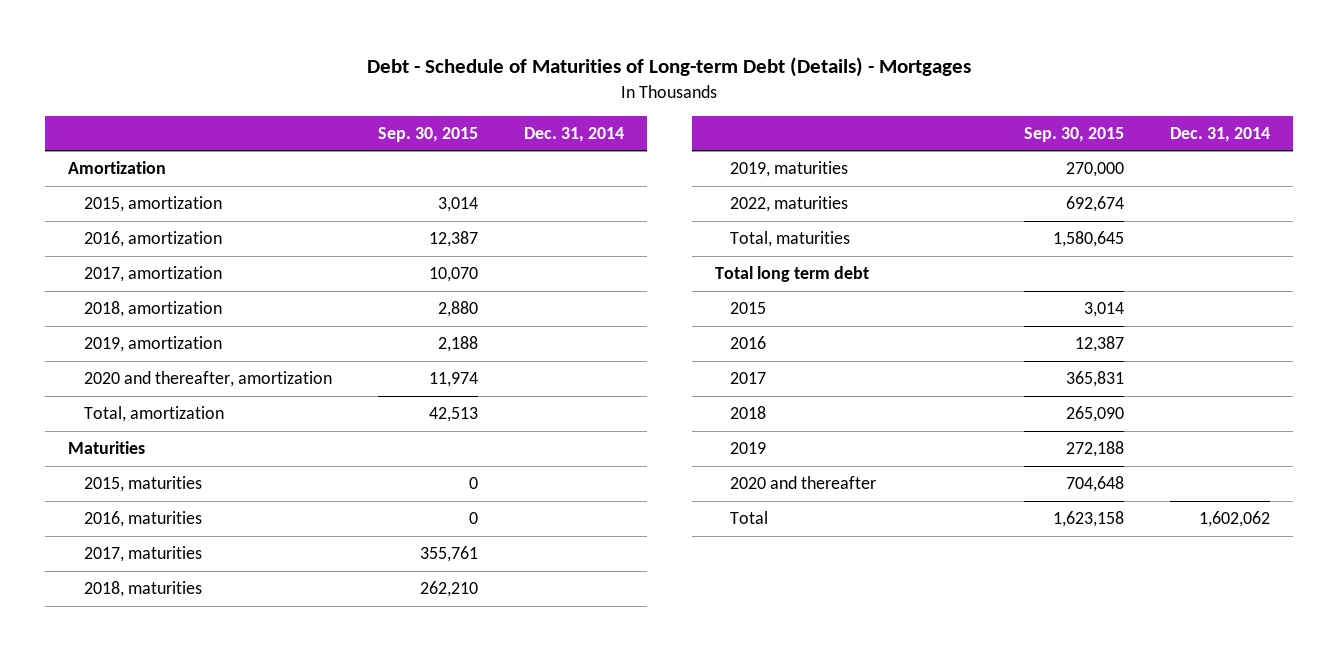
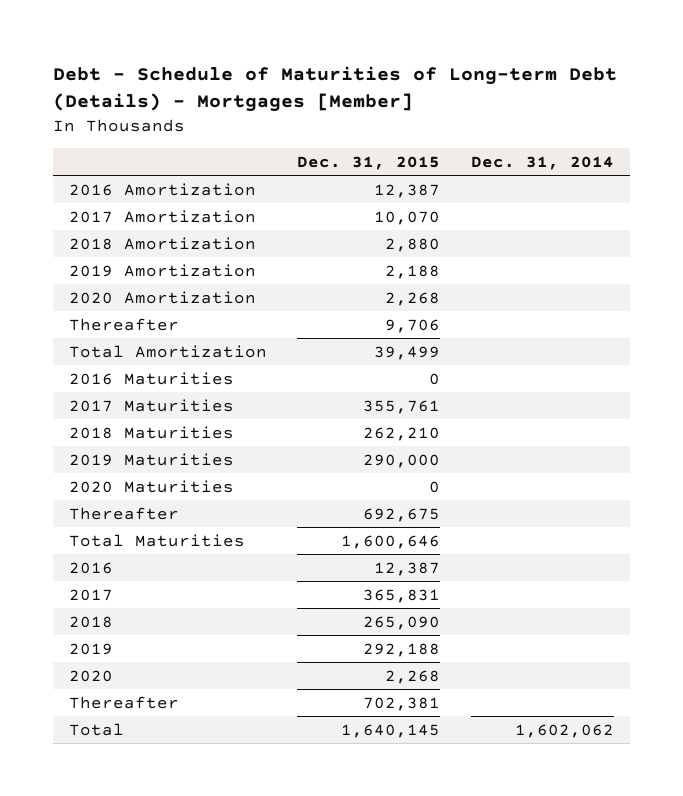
- Debt - Schedule of Maturities of Long-term Debt (Details) - Mortgages
+ Debt - Schedule of Maturities of Long-term Debt (Details) - Mortgages [Member]
- | Sep. 30, 2015 | Dec. 31, 2014
+ | Dec. 31, 2015 | Dec. 31, 2014
- Amortization
- 2015, amortization | 3,014 |
- 2016, amortization | 12,387 |
- 2017, amortization | 10,070 |
- 2018, amortization | 2,880 |
- 2019, amortization | 2,188 |
- 2020 and thereafter, amortization | 11,974 |
- Total, amortization | 42,513 |
- Maturities
- 2015, maturities | 0 |
- 2016, maturities | 0 |
- 2017, maturities | 355,761 |
- 2018, maturities | 262,210 |
- 2019, maturities | 270,000 |
- 2022, maturities | 692,674 |
- Total, maturities | 1,580,645 |
- Total long term debt
- 2015 | 3,014 |
+ 2016 Amortization | 12,387 |
+ 2017 Amortization | 10,070 |
+ 2018 Amortization | 2,880 |
+ 2019 Amortization | 2,188 |
+ 2020 Amortization | 2,268 |
+ Thereafter | 9,706 |
+ Total Amortization | 39,499 |
+ 2016 Maturities | 0 |
+ 2017 Maturities | 355,761 |
+ 2018 Maturities | 262,210 |
+ 2019 Maturities | 290,000 |
+ 2020 Maturities | 0 |
+ Thereafter | 692,675 |
+ Total Maturities | 1,600,646 |
- 2020 and thereafter | 704,648 |
+ 2020 | 2,268 |
+ Thereafter | 702,381 |

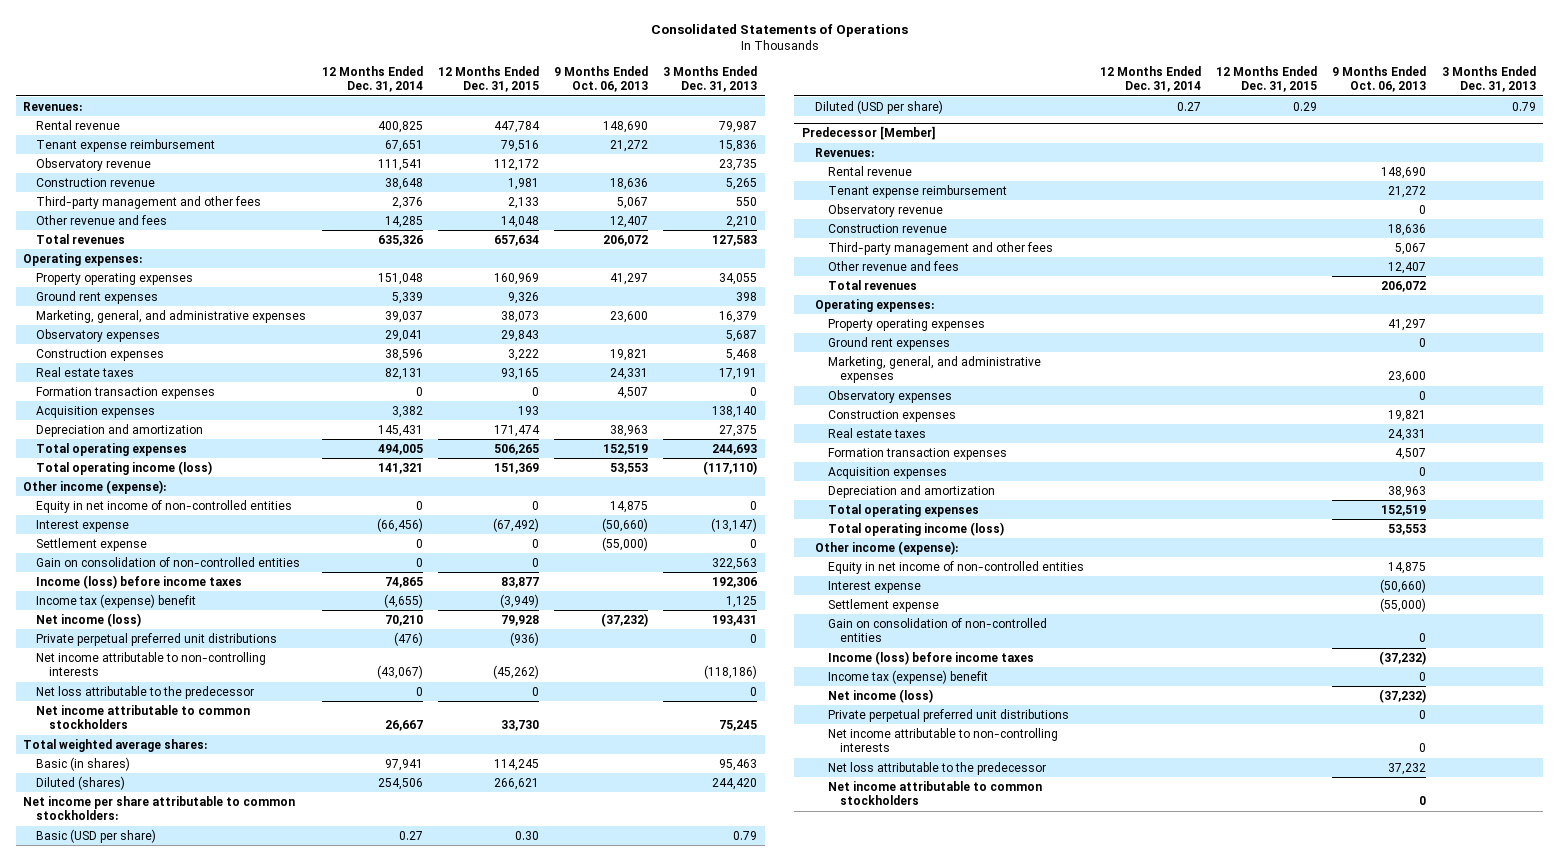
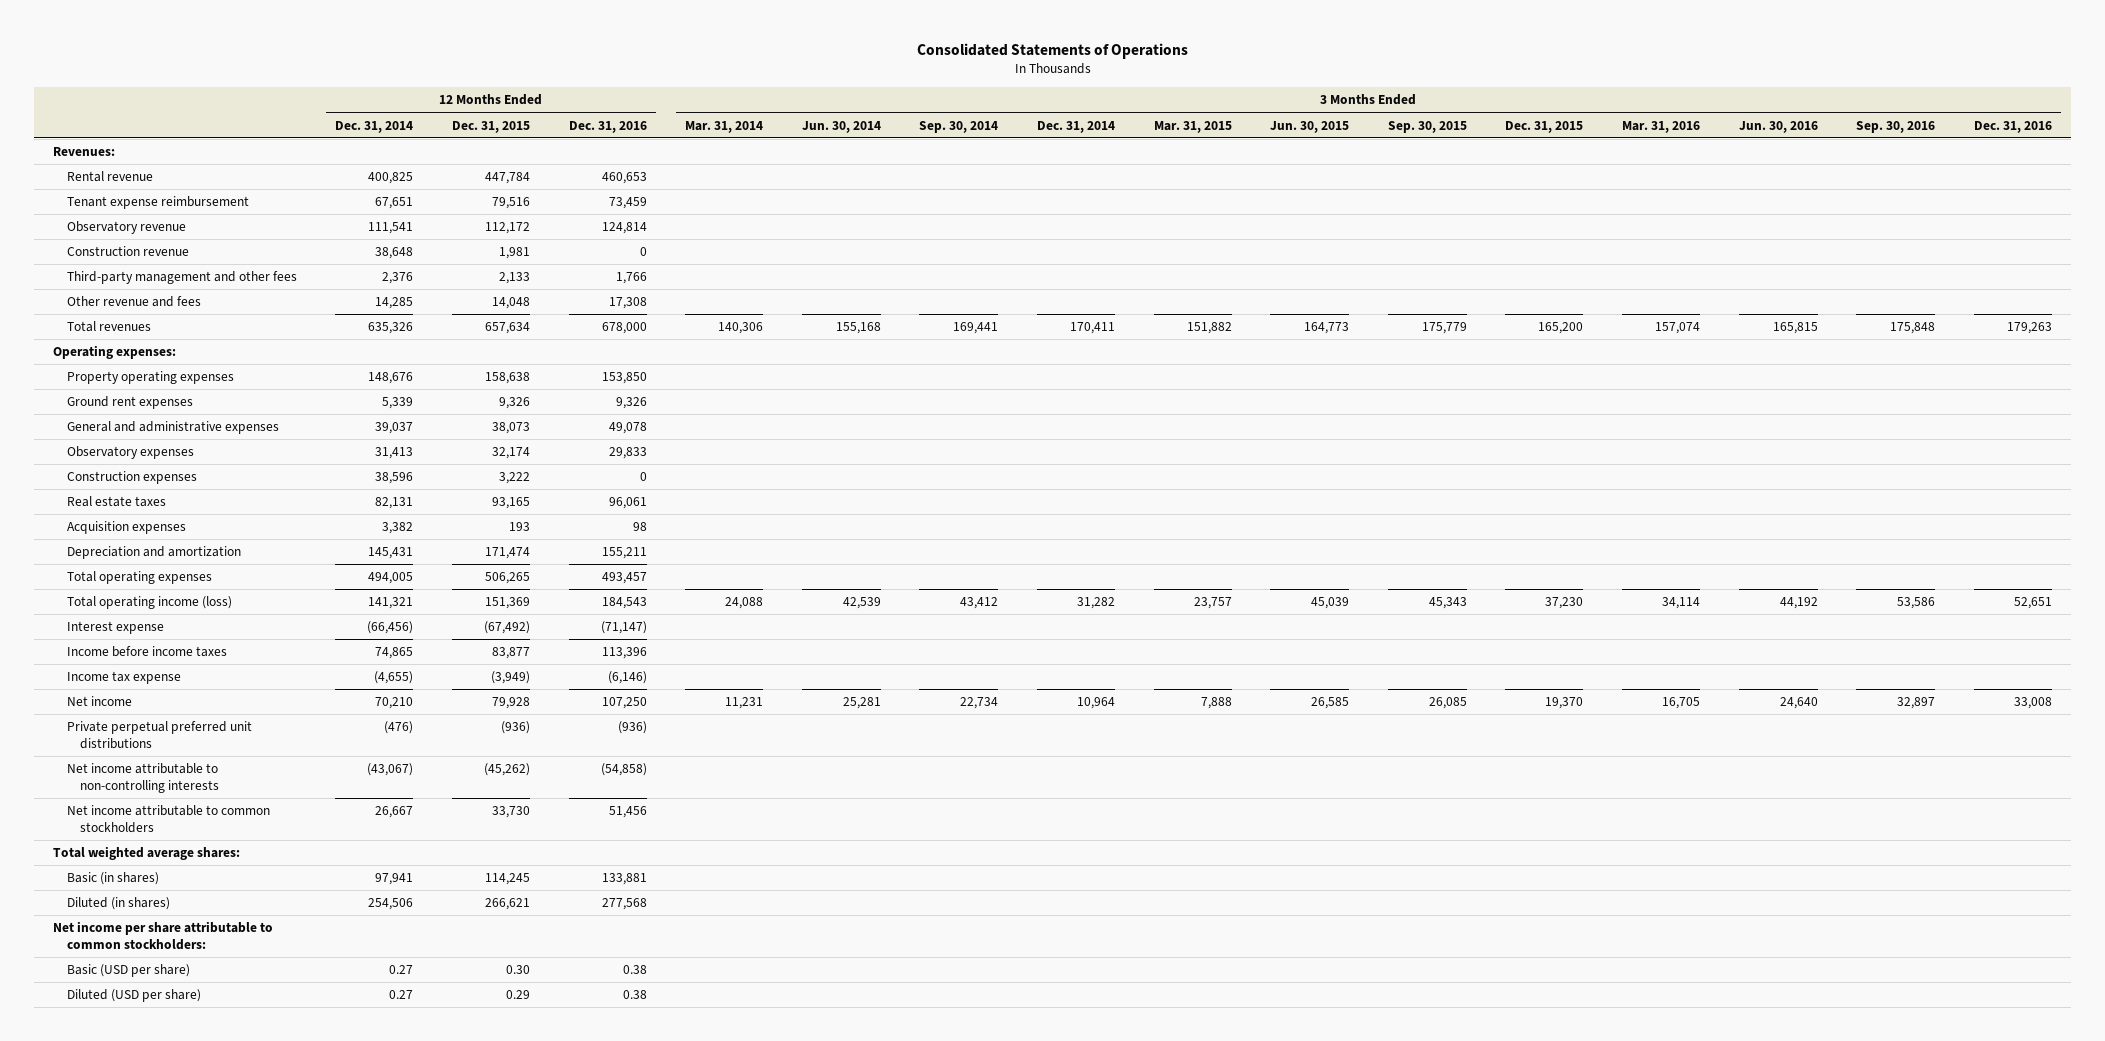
- | 12 Months Ended Dec. 31, 2014 | 12 Months Ended Dec. 31, 2015 | 9 Months Ended Oct. 06, 2013 | 3 Months Ended Dec. 31, 2013
+ | 12 Months Ended Dec. 31, 2014 | 12 Months Ended Dec. 31, 2015 | 12 Months Ended Dec. 31, 2016 | 3 Months Ended Mar. 31, 2014 | 3 Months Ended Jun. 30, 2014 | 3 Months Ended Sep. 30, 2014 | 3 Months Ended Dec. 31, 2014 | 3 Months Ended Mar. 31, 2015 | 3 Months Ended Jun. 30, 2015 | 3 Months Ended Sep. 30, 2015 | 3 Months Ended Dec. 31, 2015 | 3 Months Ended Mar. 31, 2016 | 3 Months Ended Jun. 30, 2016 | 3 Months Ended Sep. 30, 2016 | 3 Months Ended Dec. 31, 2016
- Property operating expenses | 151,048 | 160,969 | 41,297 | 34,055
+ Property operating expenses | 148,676 | 158,638 | 153,850 | | | | | | | | | | | |
- Marketing, general, and administrative expenses | 39,037 | 38,073 | 23,600 | 16,379
- Observatory expenses | 29,041 | 29,843 | | 5,687
+ General and administrative expenses | 39,037 | 38,073 | 49,078 | | | | | | | | | | | |
+ Observatory expenses | 31,413 | 32,174 | 29,833 | | | | | | | | | | | |
- Formation transaction expenses | 0 | 0 | 4,507 | 0
- Other income (expense):
- Equity in net income of non-controlled entities | 0 | 0 | 14,875 | 0
- Settlement expense | 0 | 0 | (55,000) | 0
- Gain on consolidation of non-controlled entities | 0 | 0 | | 322,563
- Income (loss) before income taxes | 74,865 | 83,877 | | 192,306
- Income tax (expense) benefit | (4,655) | (3,949) | | 1,125
- Net income (loss) | 70,210 | 79,928 | (37,232) | 193,431
+ Income before income taxes | 74,865 | 83,877 | 113,396 | | | | | | | | | | | |
+ Income tax expense | (4,655) | (3,949) | (6,146) | | | | | | | | | | | |
+ Net income | 70,210 | 79,928 | 107,250 | 11,231 | 25,281 | 22,734 | 10,964 | 7,888 | 26,585 | 26,085 | 19,370 | 16,705 | 24,640 | 32,897 | 33,008
- Net loss attributable to the predecessor | 0 | 0 | | 0
- Diluted (shares) | 254,506 | 266,621 | | 244,420
+ Diluted (in shares) | 254,506 | 266,621 | 277,568 | | | | | | | | | | | |
- Predecessor [Member]
- Revenues:
- Rental revenue | | | 148,690 |
- Tenant expense reimbursement | | | 21,272 |
- Observatory revenue | | | 0 |
- Construction revenue | | | 18,636 |
- Third-party management and other fees | | | 5,067 |
- Other revenue and fees | | | 12,407 |
- Total revenues | | | 206,072 |
- Operating expenses:
- Property operating expenses | | | 41,297 |
- Ground rent expenses | | | 0 |
- Marketing, general, and administrative expenses | | | 23,600 |
- Observatory expenses | | | 0 |
- Construction expenses | | | 19,821 |
- Real estate taxes | | | 24,331 |
- Formation transaction expenses | | | 4,507 |
- Acquisition expenses | | | 0 |
- Depreciation and amortization | | | 38,963 |
- Total operating expenses | | | 152,519 |
- Total operating income (loss) | | | 53,553 |
- Other income (expense):
- Equity in net income of non-controlled entities | | | 14,875 |
- Interest expense | | | (50,660) |
- Settlement expense | | | (55,000) |
- Gain on consolidation of non-controlled entities | | | 0 |
- Income (loss) before income taxes | | | (37,232) |
- Income tax (expense) benefit | | | 0 |
- Net income (loss) | | | (37,232) |
- Private perpetual preferred unit distributions | | | 0 |
- Net income attributable to non-controlling interests | | | 0 |
- Net loss attributable to the predecessor | | | 37,232 |
- Net income attributable to common stockholders | | | 0 |

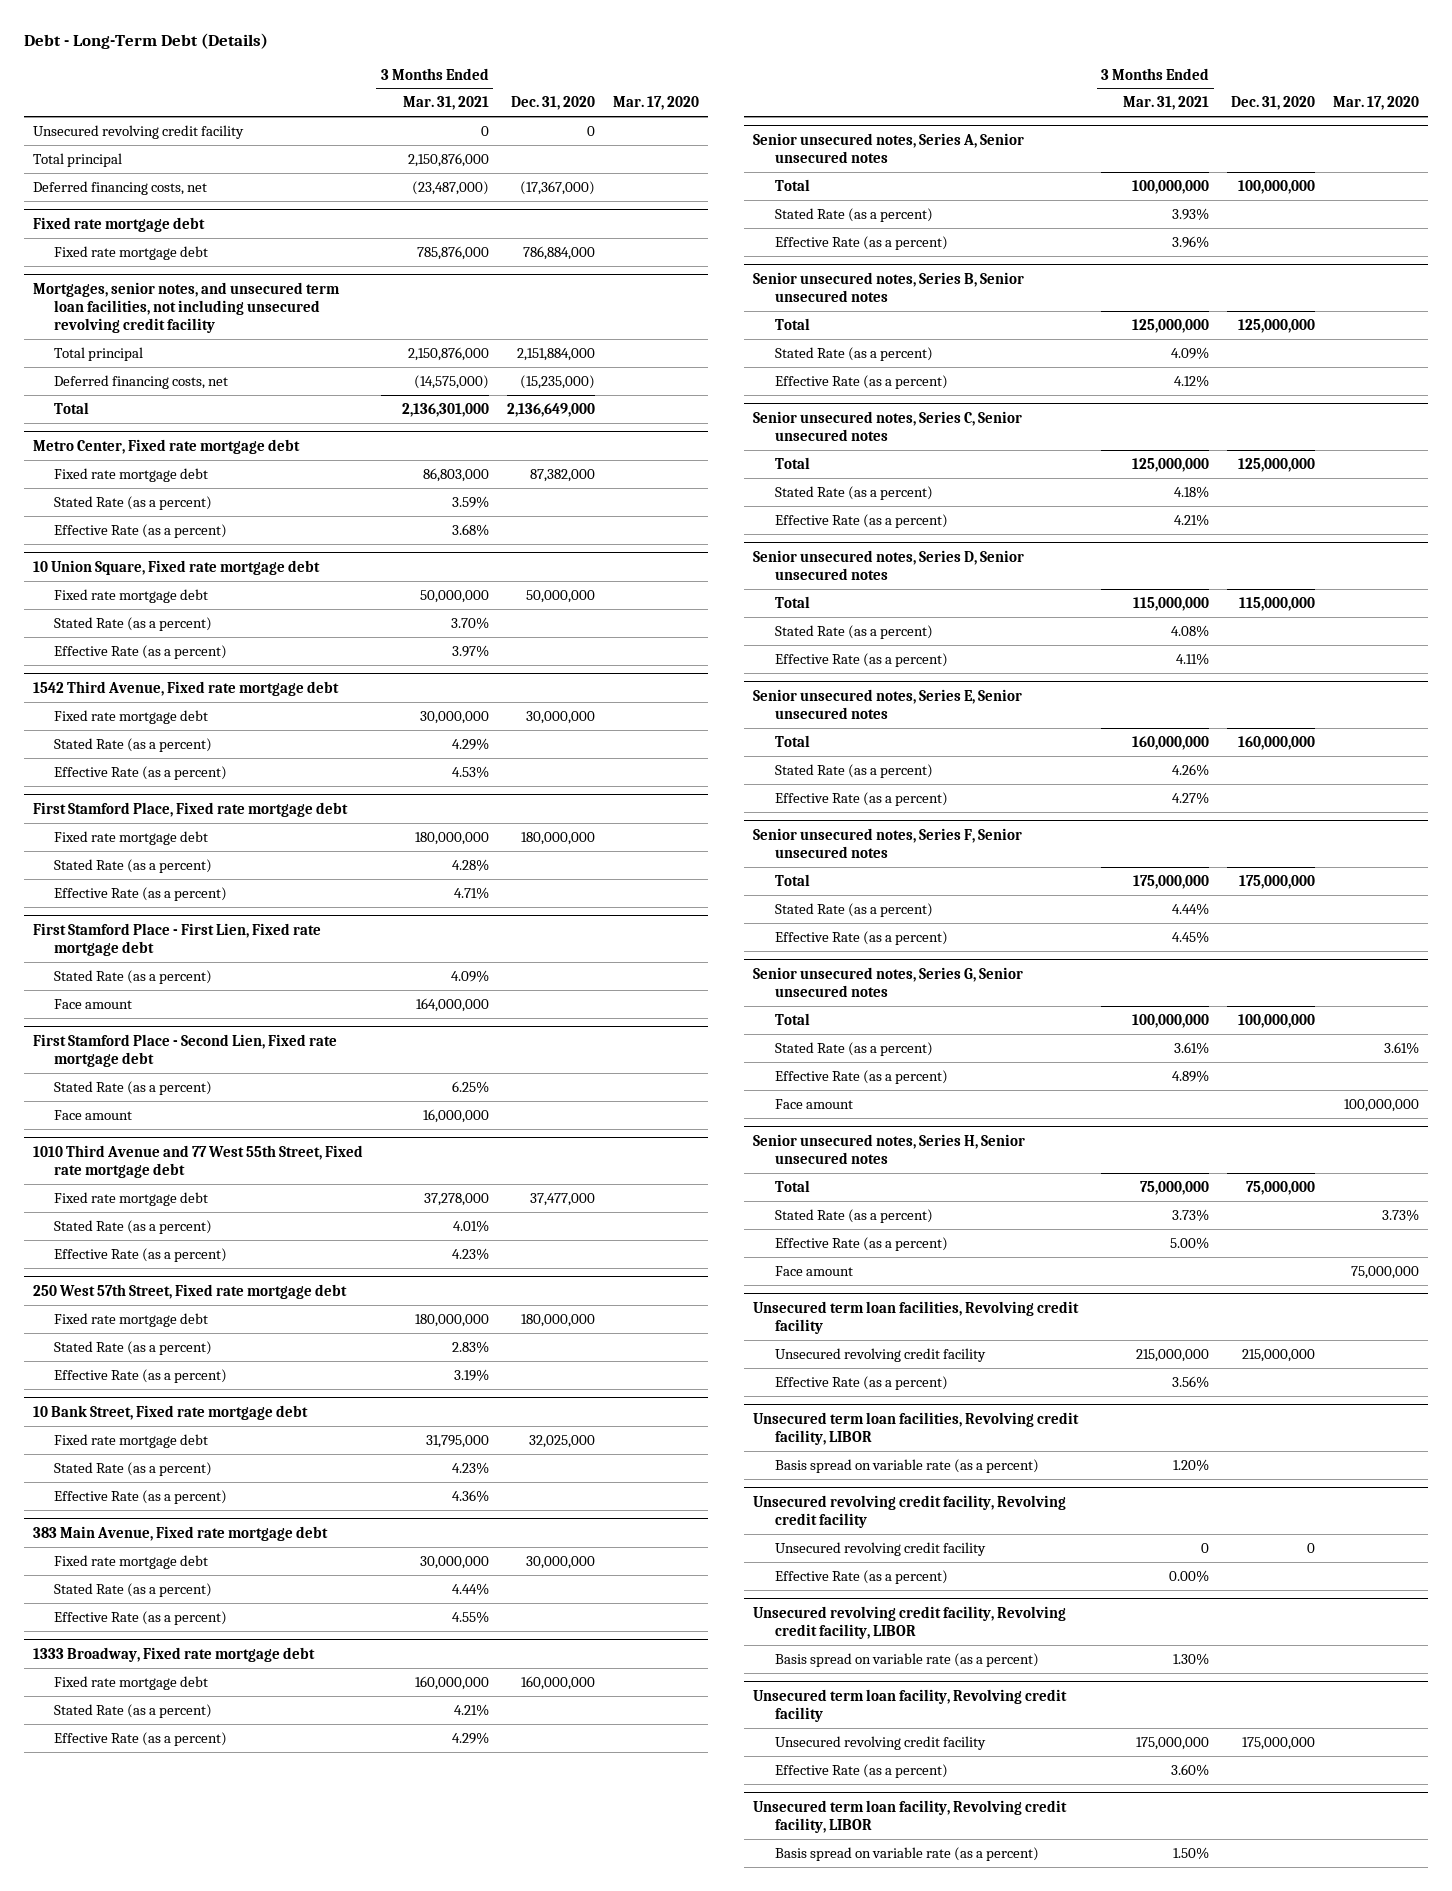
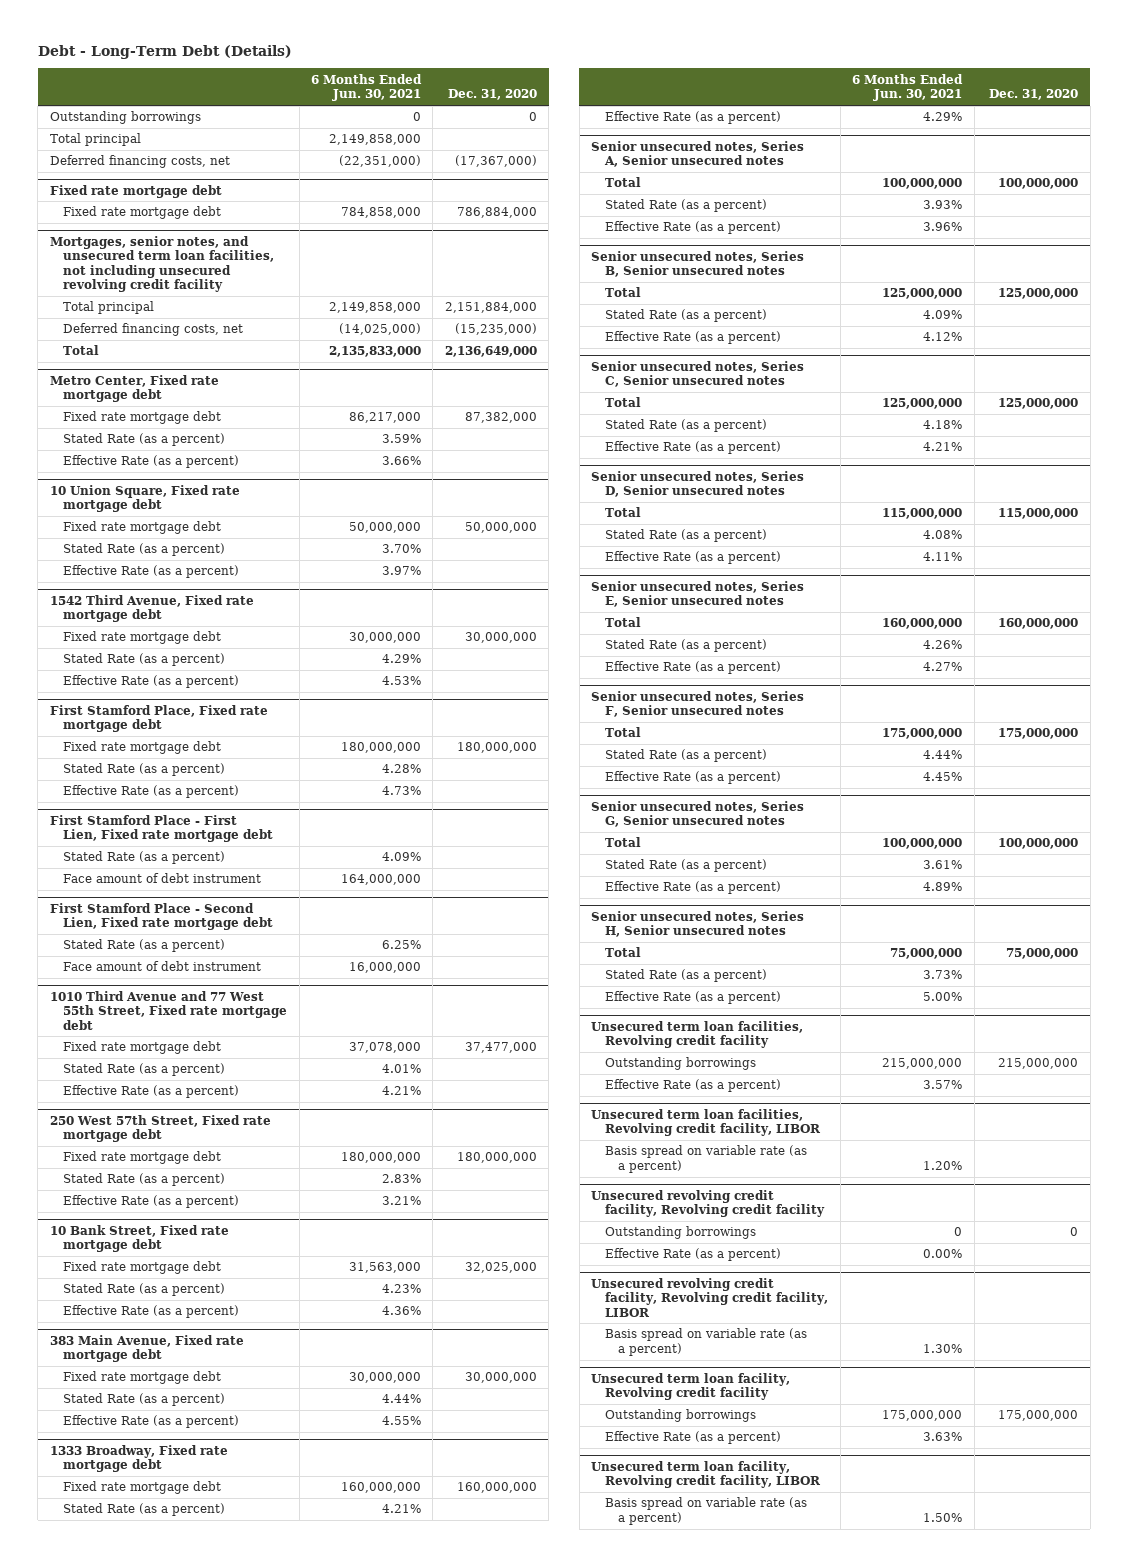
- | 3 Months Ended Mar. 31, 2021 | Dec. 31, 2020 | Mar. 17, 2020
+ | 6 Months Ended Jun. 30, 2021 | Dec. 31, 2020
- Unsecured revolving credit facility | 0 | 0 |
+ Outstanding borrowings | 0 | 0
@ First Stamford Place - First Lien, Fixed rate mortgage debt
- Face amount | 164,000,000 | |
+ Face amount of debt instrument | 164,000,000 |
@ First Stamford Place - Second Lien, Fixed rate mortgage debt
- Face amount | 16,000,000 | |
+ Face amount of debt instrument | 16,000,000 |
@ Senior unsecured notes, Series G, Senior unsecured notes
- Face amount | | | 100,000,000
@ Senior unsecured notes, Series H, Senior unsecured notes
- Face amount | | | 75,000,000
@ Unsecured term loan facilities, Revolving credit facility
- Unsecured revolving credit facility | 215,000,000 | 215,000,000 |
+ Outstanding borrowings | 215,000,000 | 215,000,000
@ Unsecured revolving credit facility, Revolving credit facility
- Unsecured revolving credit facility | 0 | 0 |
+ Outstanding borrowings | 0 | 0
@ Unsecured term loan facility, Revolving credit facility
- Unsecured revolving credit facility | 175,000,000 | 175,000,000 |
+ Outstanding borrowings | 175,000,000 | 175,000,000

